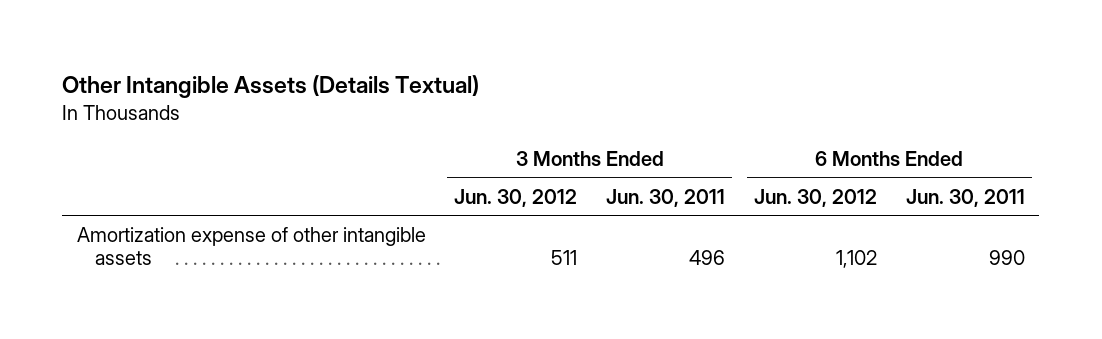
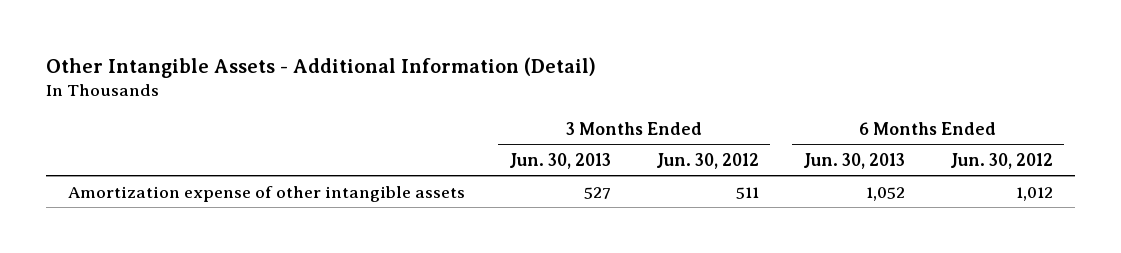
- Other Intangible Assets (Details Textual)
+ Other Intangible Assets - Additional Information (Detail)
- | 3 Months Ended Jun. 30, 2012 | 3 Months Ended Jun. 30, 2011 | 6 Months Ended Jun. 30, 2012 | 6 Months Ended Jun. 30, 2011
+ | 3 Months Ended Jun. 30, 2013 | 3 Months Ended Jun. 30, 2012 | 6 Months Ended Jun. 30, 2013 | 6 Months Ended Jun. 30, 2012
- Amortization expense of other intangible assets | 511 | 496 | 1,102 | 990
+ Amortization expense of other intangible assets | 527 | 511 | 1,052 | 1,012

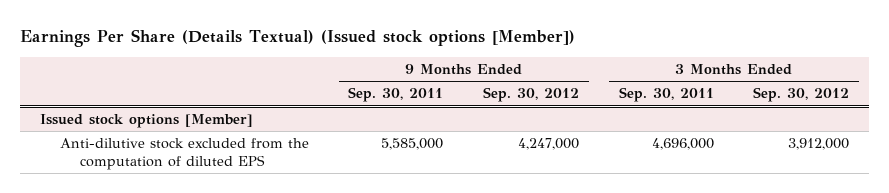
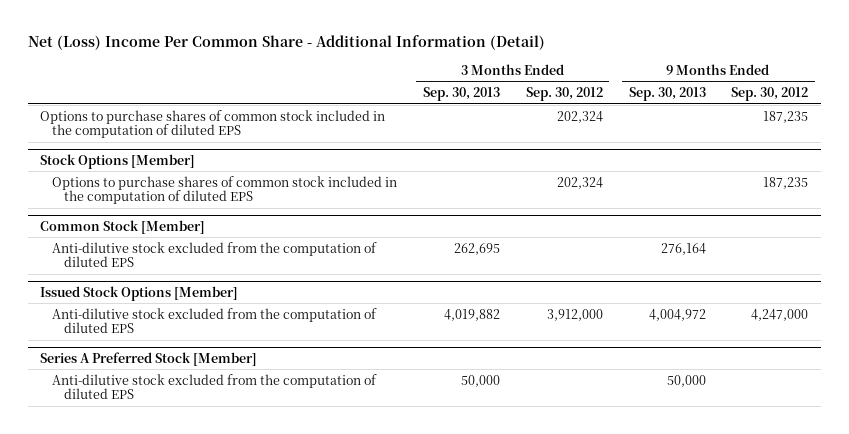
- Earnings Per Share (Details Textual) (Issued stock options [Member])
+ Net (Loss) Income Per Common Share - Additional Information (Detail)
- | 9 Months Ended Sep. 30, 2011 | 9 Months Ended Sep. 30, 2012 | 3 Months Ended Sep. 30, 2011 | 3 Months Ended Sep. 30, 2012
+ | 3 Months Ended Sep. 30, 2013 | 3 Months Ended Sep. 30, 2012 | 9 Months Ended Sep. 30, 2013 | 9 Months Ended Sep. 30, 2012
- Issued stock options [Member]
+ Options to purchase shares of common stock included in the computation of diluted EPS | | 202,324 | | 187,235
+ Stock Options [Member]
+ Options to purchase shares of common stock included in the computation of diluted EPS | | 202,324 | | 187,235
+ Common Stock [Member]
+ Anti-dilutive stock excluded from the computation of diluted EPS | 262,695 | | 276,164 |
+ Issued Stock Options [Member]
+ Series A Preferred Stock [Member]
+ Anti-dilutive stock excluded from the computation of diluted EPS | 50,000 | | 50,000 |

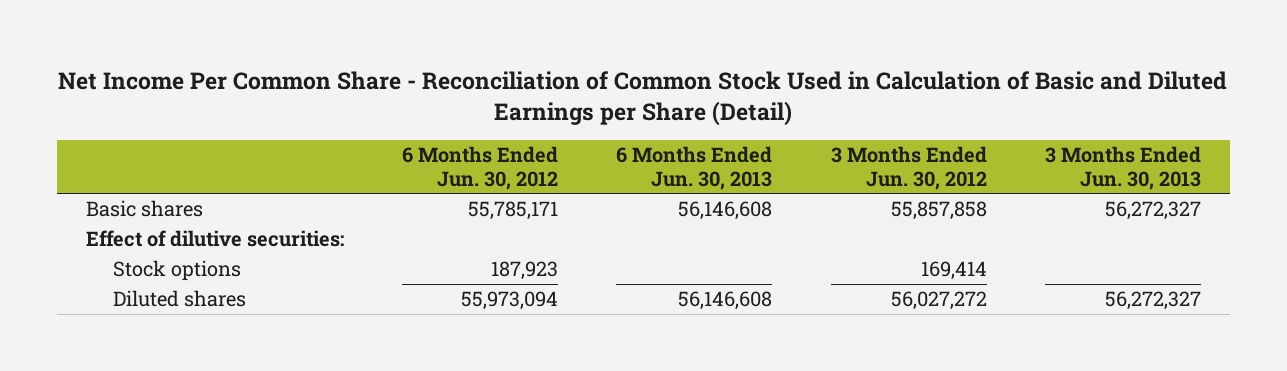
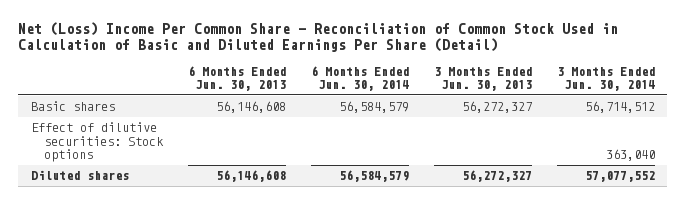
- Net Income Per Common Share - Reconciliation of Common Stock Used in Calculation of Basic and Diluted Earnings per Share (Detail)
+ Net (Loss) Income Per Common Share - Reconciliation of Common Stock Used in Calculation of Basic and Diluted Earnings Per Share (Detail)
- | 6 Months Ended Jun. 30, 2012 | 6 Months Ended Jun. 30, 2013 | 3 Months Ended Jun. 30, 2012 | 3 Months Ended Jun. 30, 2013
+ | 6 Months Ended Jun. 30, 2013 | 6 Months Ended Jun. 30, 2014 | 3 Months Ended Jun. 30, 2013 | 3 Months Ended Jun. 30, 2014
- Effect of dilutive securities:
- Stock options | 187,923 | | 169,414 |
+ Effect of dilutive securities: Stock options | | | | 363,040

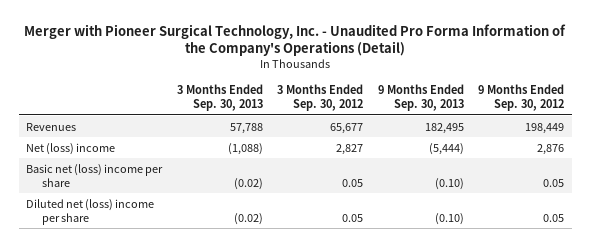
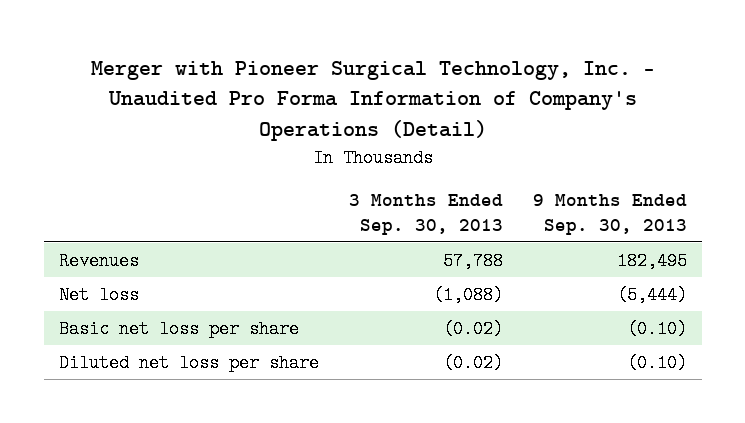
- Merger with Pioneer Surgical Technology, Inc. - Unaudited Pro Forma Information of the Company's Operations (Detail)
+ Merger with Pioneer Surgical Technology, Inc. - Unaudited Pro Forma Information of Company's Operations (Detail)
- | 3 Months Ended Sep. 30, 2013 | 3 Months Ended Sep. 30, 2012 | 9 Months Ended Sep. 30, 2013 | 9 Months Ended Sep. 30, 2012
+ | 3 Months Ended Sep. 30, 2013 | 9 Months Ended Sep. 30, 2013
- Net (loss) income | (1,088) | 2,827 | (5,444) | 2,876
- Basic net (loss) income per share | (0.02) | 0.05 | (0.10) | 0.05
- Diluted net (loss) income per share | (0.02) | 0.05 | (0.10) | 0.05
+ Net loss | (1,088) | (5,444)
+ Basic net loss per share | (0.02) | (0.10)
+ Diluted net loss per share | (0.02) | (0.10)

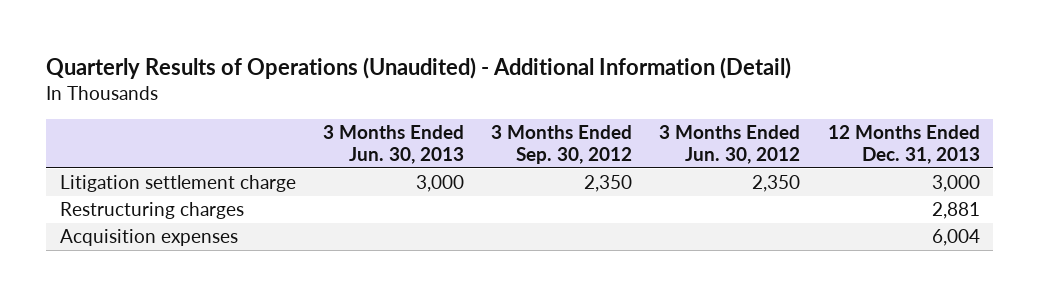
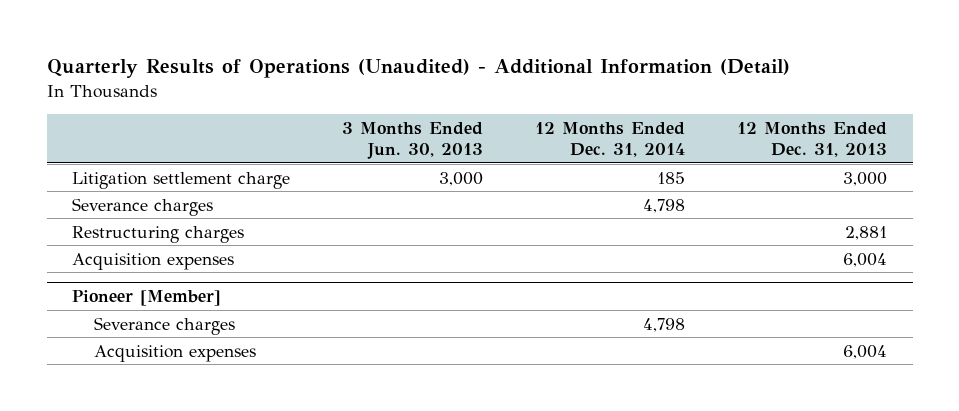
- | 3 Months Ended Jun. 30, 2013 | 3 Months Ended Sep. 30, 2012 | 3 Months Ended Jun. 30, 2012 | 12 Months Ended Dec. 31, 2013
+ | 3 Months Ended Jun. 30, 2013 | 12 Months Ended Dec. 31, 2014 | 12 Months Ended Dec. 31, 2013
+ Severance charges | | 4,798 |
+ Pioneer [Member]
+ Severance charges | | 4,798 |
+ Acquisition expenses | | | 6,004

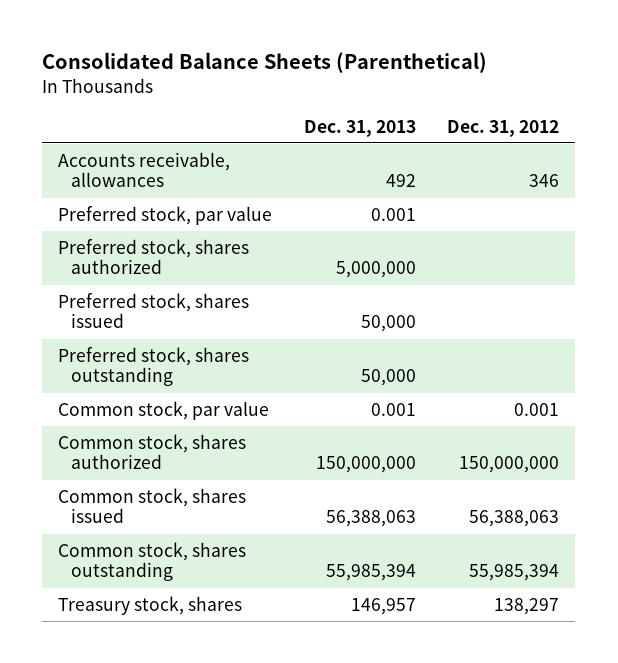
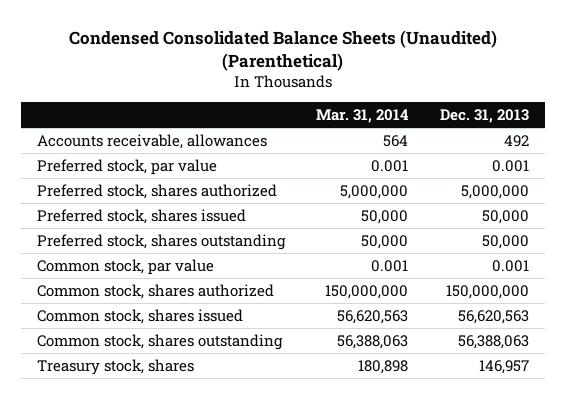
- Consolidated Balance Sheets (Parenthetical)
+ Condensed Consolidated Balance Sheets (Unaudited) (Parenthetical)
- | Dec. 31, 2013 | Dec. 31, 2012
+ | Mar. 31, 2014 | Dec. 31, 2013
- Common stock, shares issued | 56,388,063 | 56,388,063
- Common stock, shares outstanding | 55,985,394 | 55,985,394
+ Common stock, shares issued | 56,620,563 | 56,620,563
+ Common stock, shares outstanding | 56,388,063 | 56,388,063

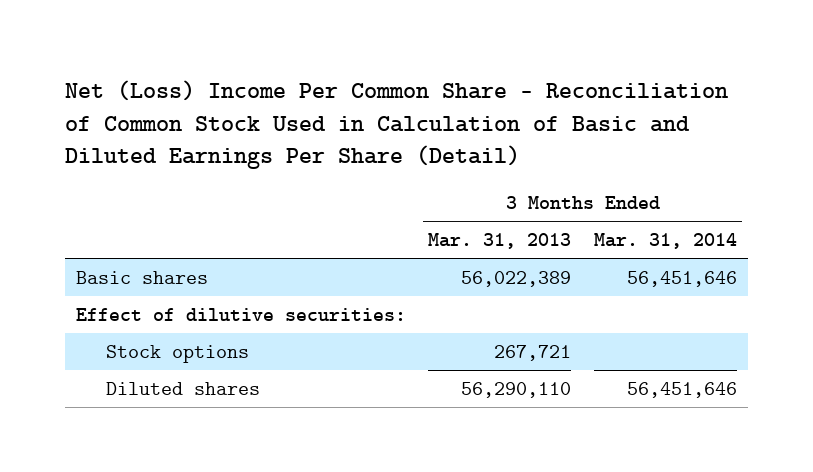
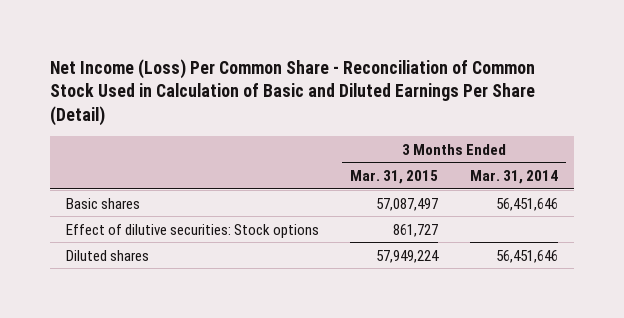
- Net (Loss) Income Per Common Share - Reconciliation of Common Stock Used in Calculation of Basic and Diluted Earnings Per Share (Detail)
+ Net Income (Loss) Per Common Share - Reconciliation of Common Stock Used in Calculation of Basic and Diluted Earnings Per Share (Detail)
- | 3 Months Ended Mar. 31, 2013 | 3 Months Ended Mar. 31, 2014
+ | 3 Months Ended Mar. 31, 2015 | 3 Months Ended Mar. 31, 2014
- Effect of dilutive securities:
- Stock options | 267,721 |
+ Effect of dilutive securities: Stock options | 861,727 |

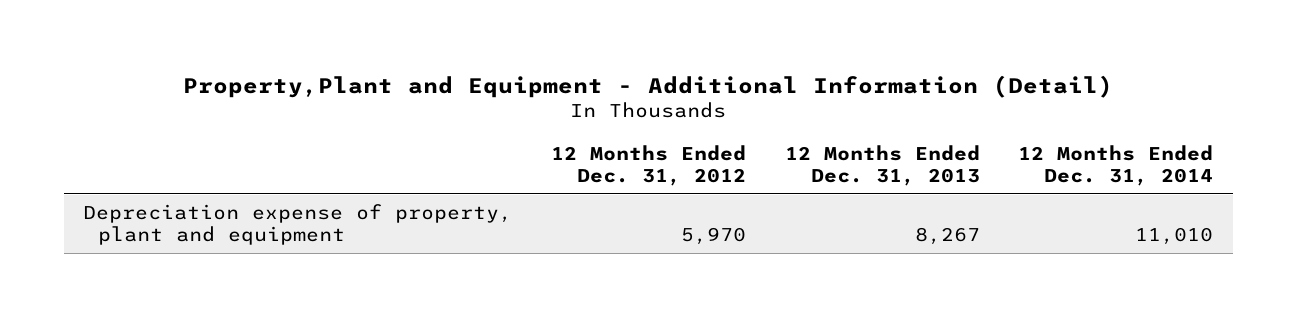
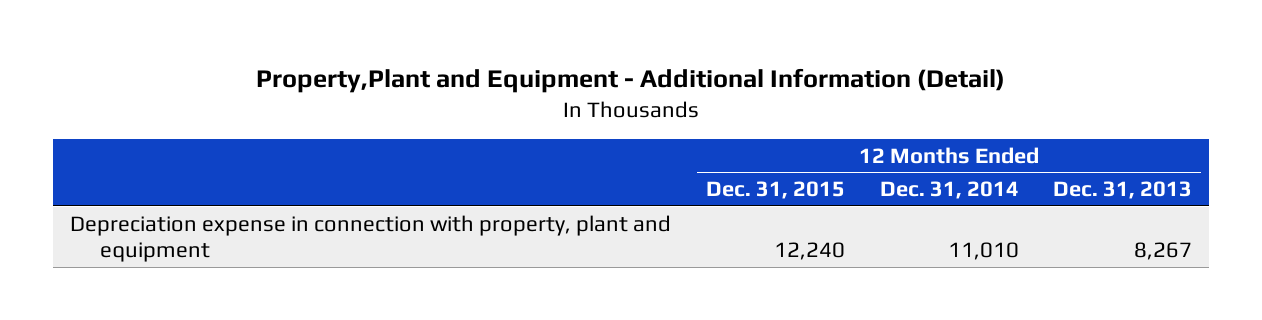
- | 12 Months Ended Dec. 31, 2012 | 12 Months Ended Dec. 31, 2013 | 12 Months Ended Dec. 31, 2014
+ | 12 Months Ended Dec. 31, 2015 | 12 Months Ended Dec. 31, 2014 | 12 Months Ended Dec. 31, 2013
- Depreciation expense of property, plant and equipment | 5,970 | 8,267 | 11,010
+ Depreciation expense in connection with property, plant and equipment | 12,240 | 11,010 | 8,267

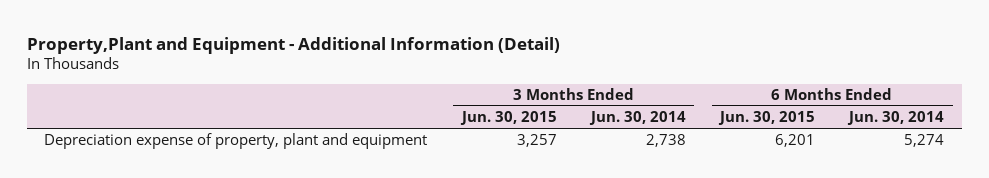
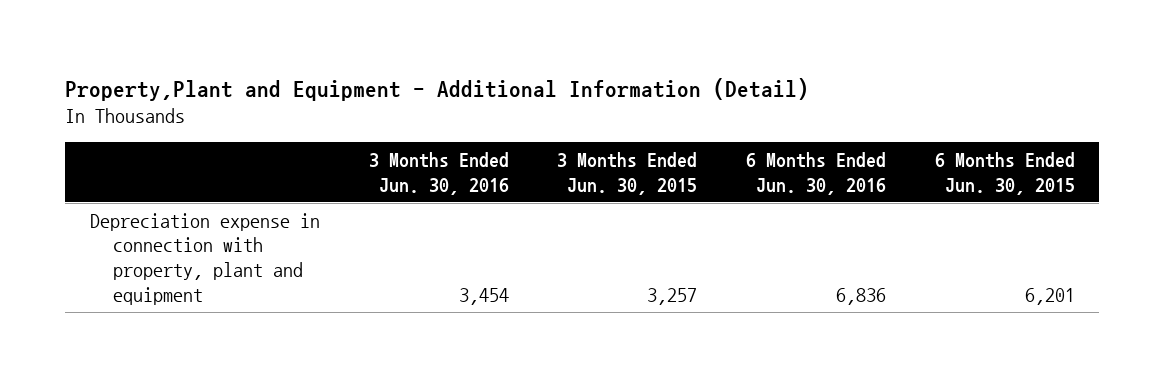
- | 3 Months Ended Jun. 30, 2015 | 3 Months Ended Jun. 30, 2014 | 6 Months Ended Jun. 30, 2015 | 6 Months Ended Jun. 30, 2014
+ | 3 Months Ended Jun. 30, 2016 | 3 Months Ended Jun. 30, 2015 | 6 Months Ended Jun. 30, 2016 | 6 Months Ended Jun. 30, 2015
- Depreciation expense of property, plant and equipment | 3,257 | 2,738 | 6,201 | 5,274
+ Depreciation expense in connection with property, plant and equipment | 3,454 | 3,257 | 6,836 | 6,201

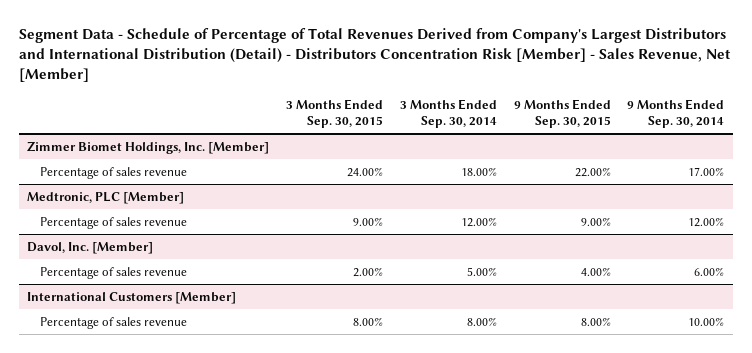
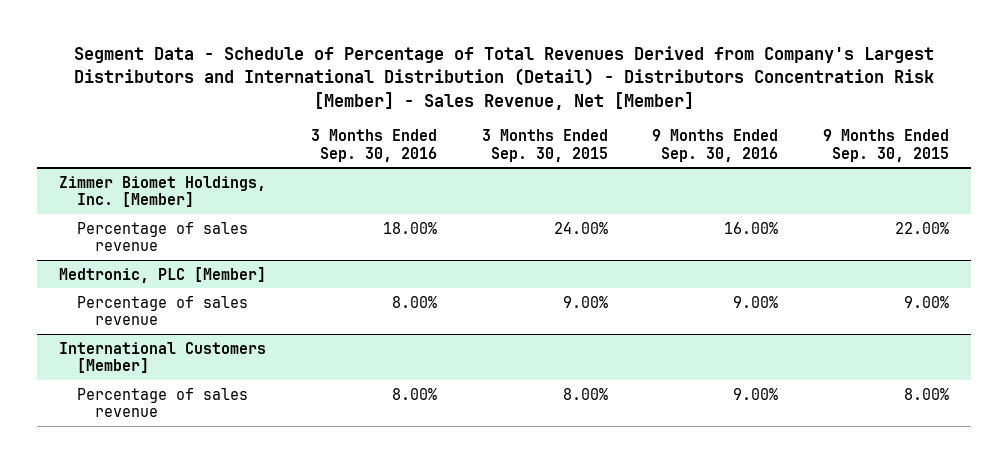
- | 3 Months Ended Sep. 30, 2015 | 3 Months Ended Sep. 30, 2014 | 9 Months Ended Sep. 30, 2015 | 9 Months Ended Sep. 30, 2014
+ | 3 Months Ended Sep. 30, 2016 | 3 Months Ended Sep. 30, 2015 | 9 Months Ended Sep. 30, 2016 | 9 Months Ended Sep. 30, 2015
- Davol, Inc. [Member]
- Percentage of sales revenue | 2.00% | 5.00% | 4.00% | 6.00%

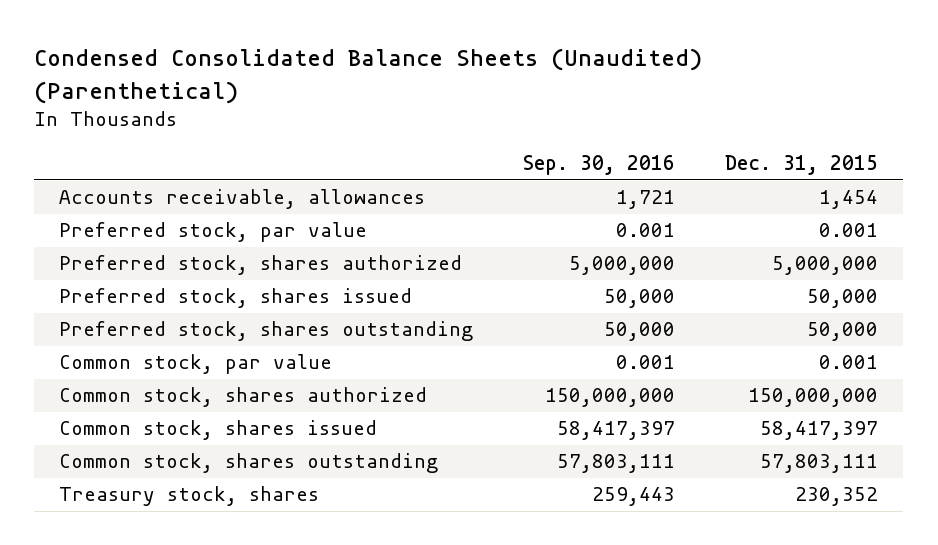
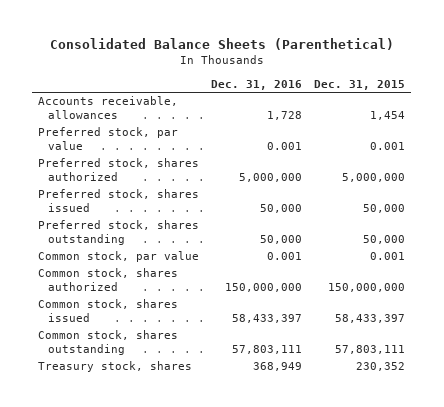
- Condensed Consolidated Balance Sheets (Unaudited) (Parenthetical)
+ Consolidated Balance Sheets (Parenthetical)
- | Sep. 30, 2016 | Dec. 31, 2015
+ | Dec. 31, 2016 | Dec. 31, 2015
- Common stock, shares issued | 58,417,397 | 58,417,397
+ Common stock, shares issued | 58,433,397 | 58,433,397

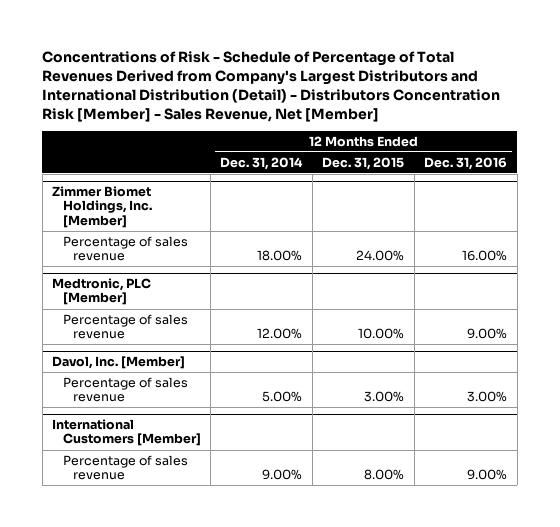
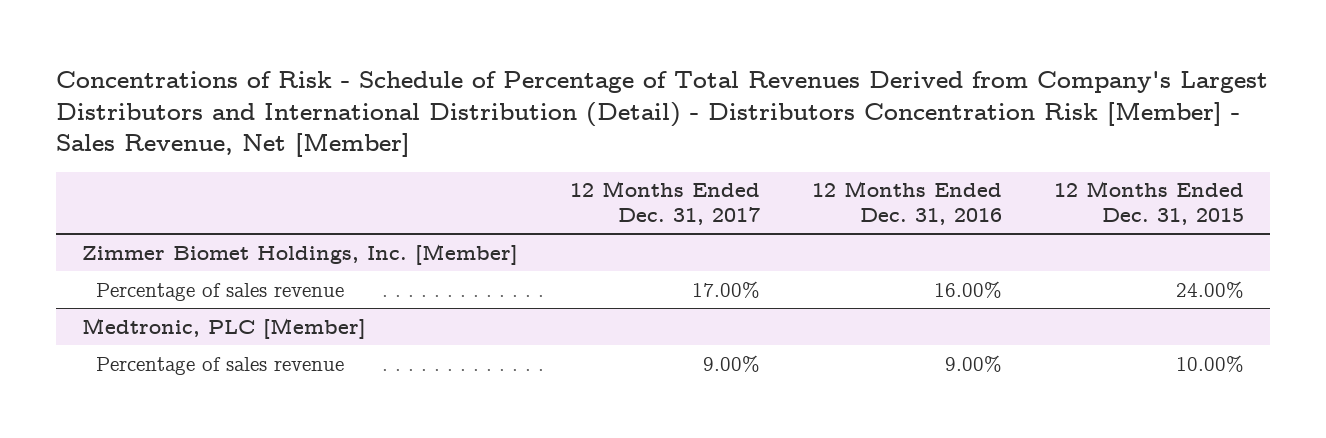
- | 12 Months Ended Dec. 31, 2014 | 12 Months Ended Dec. 31, 2015 | 12 Months Ended Dec. 31, 2016
+ | 12 Months Ended Dec. 31, 2017 | 12 Months Ended Dec. 31, 2016 | 12 Months Ended Dec. 31, 2015
- Davol, Inc. [Member]
- Percentage of sales revenue | 5.00% | 3.00% | 3.00%
- International Customers [Member]
- Percentage of sales revenue | 9.00% | 8.00% | 9.00%

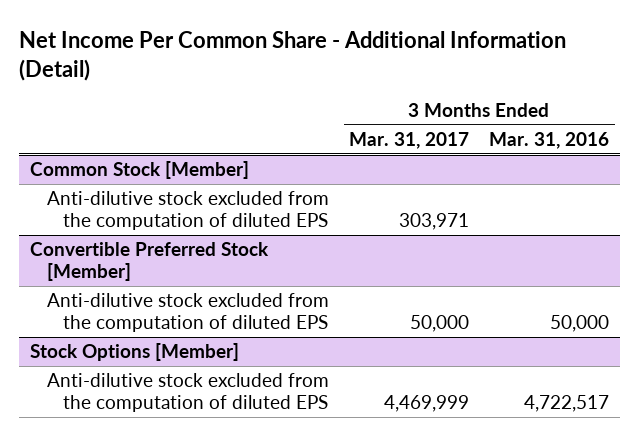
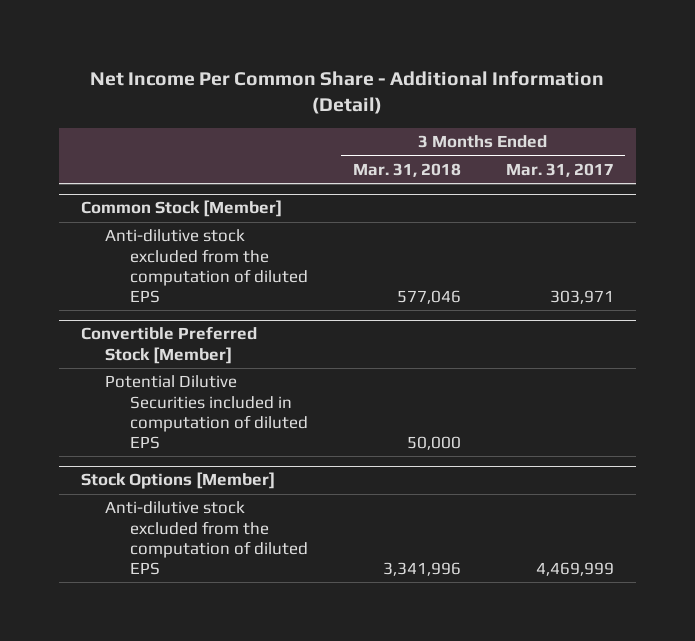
- | 3 Months Ended Mar. 31, 2017 | 3 Months Ended Mar. 31, 2016
+ | 3 Months Ended Mar. 31, 2018 | 3 Months Ended Mar. 31, 2017
@ Convertible Preferred Stock [Member]
- Anti-dilutive stock excluded from the computation of diluted EPS | 50,000 | 50,000
+ Potential Dilutive Securities included in computation of diluted EPS | 50,000 |

